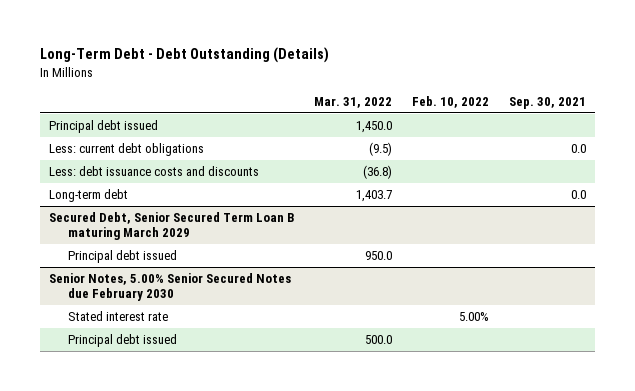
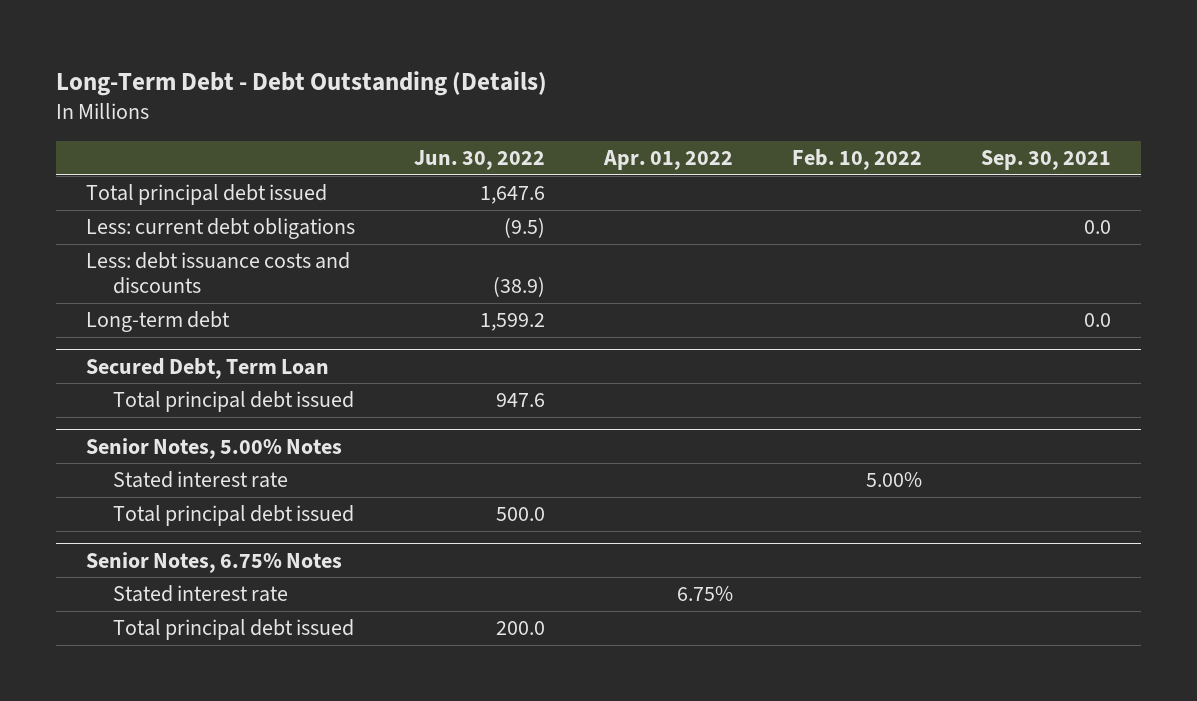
- | Mar. 31, 2022 | Feb. 10, 2022 | Sep. 30, 2021
+ | Jun. 30, 2022 | Apr. 01, 2022 | Feb. 10, 2022 | Sep. 30, 2021
- Principal debt issued | 1,450.0 | |
+ Total principal debt issued | 1,647.6 | | |
- Secured Debt, Senior Secured Term Loan B maturing March 2029
- Principal debt issued | 950.0 | |
- Senior Notes, 5.00% Senior Secured Notes due February 2030
+ Secured Debt, Term Loan
+ Total principal debt issued | 947.6 | | |
+ Senior Notes, 5.00% Notes
- Principal debt issued | 500.0 | |
+ Total principal debt issued | 500.0 | | |
+ Senior Notes, 6.75% Notes
+ Stated interest rate | | 6.75% | |
+ Total principal debt issued | 200.0 | | |

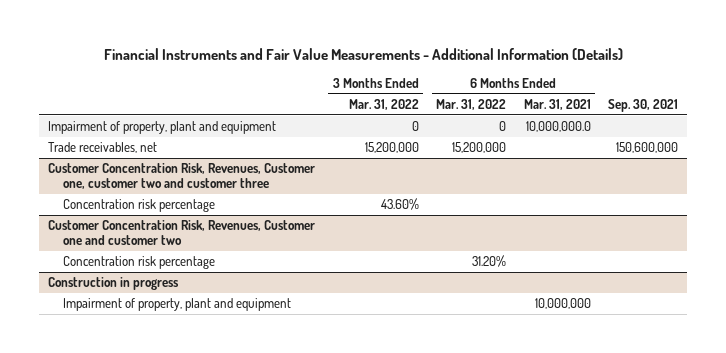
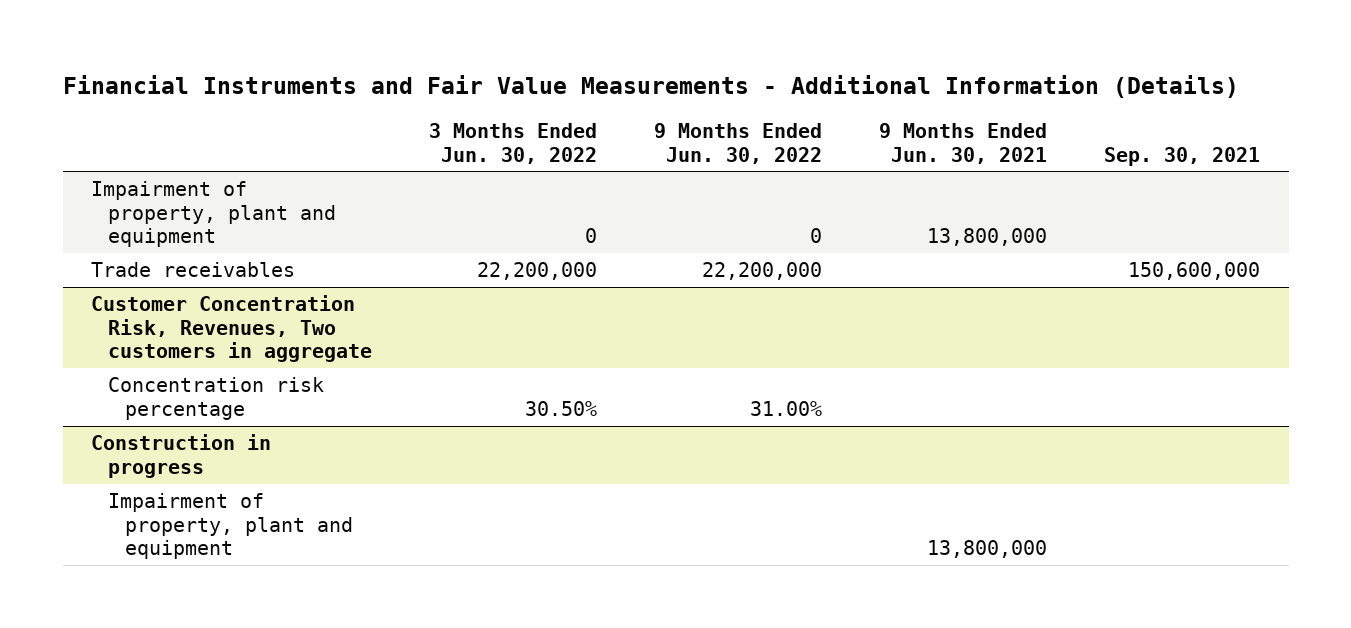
- | 3 Months Ended Mar. 31, 2022 | 6 Months Ended Mar. 31, 2022 | 6 Months Ended Mar. 31, 2021 | Sep. 30, 2021
+ | 3 Months Ended Jun. 30, 2022 | 9 Months Ended Jun. 30, 2022 | 9 Months Ended Jun. 30, 2021 | Sep. 30, 2021
- Trade receivables, net | 15,200,000 | 15,200,000 | | 150,600,000
- Customer Concentration Risk, Revenues, Customer one, customer two and customer three
- Concentration risk percentage | 43.60% | | |
- Customer Concentration Risk, Revenues, Customer one and customer two
+ Trade receivables | 22,200,000 | 22,200,000 | | 150,600,000
+ Customer Concentration Risk, Revenues, Two customers in aggregate

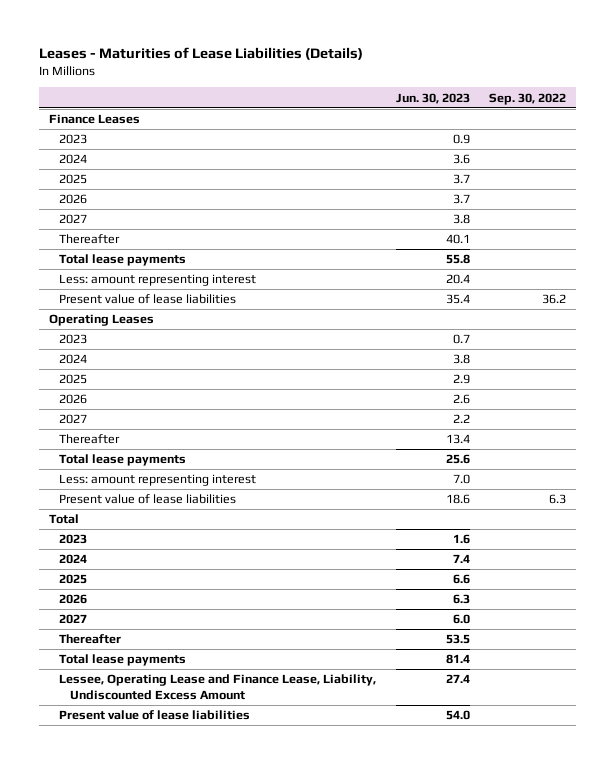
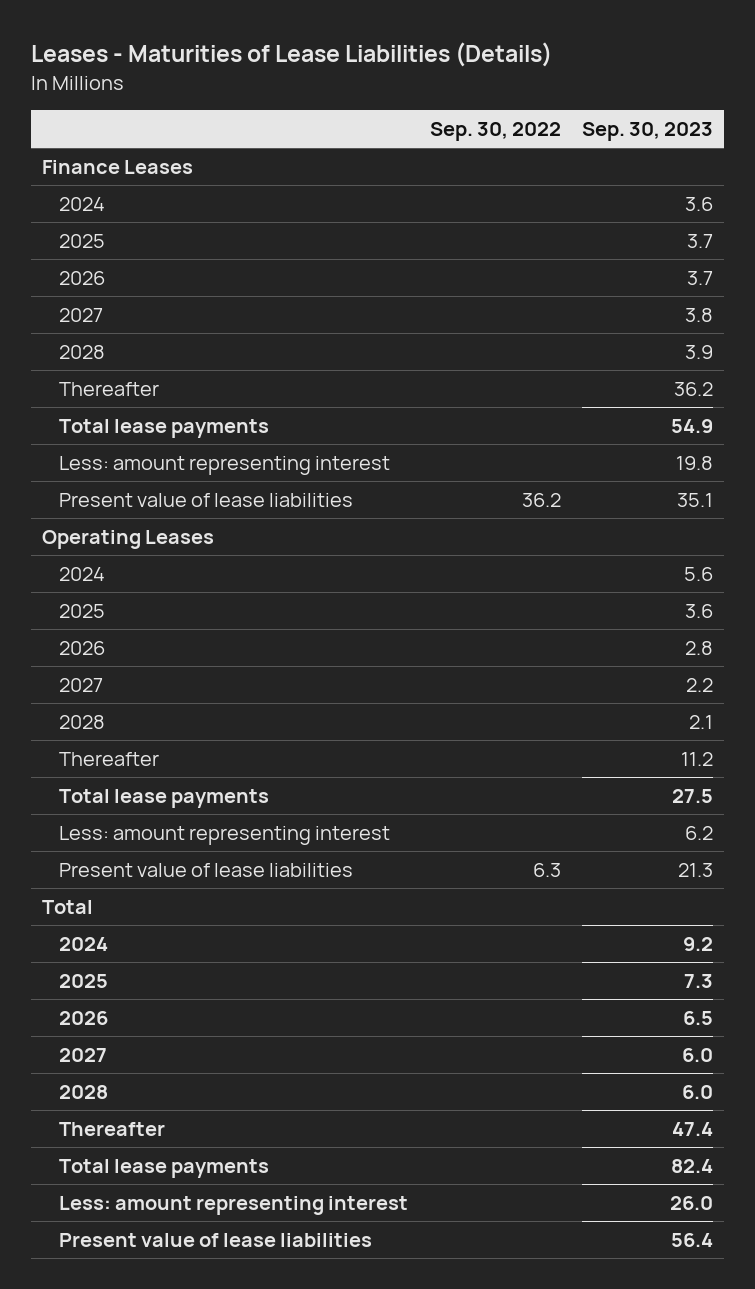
- | Jun. 30, 2023 | Sep. 30, 2022
+ | Sep. 30, 2022 | Sep. 30, 2023
- 2023 | 0.9 |
+ 2028 | | 3.9
- 2023 | 0.7 |
+ 2028 | | 2.1
- 2023 | 1.6 |
+ 2028 | | 6.0
- Lessee, Operating Lease and Finance Lease, Liability, Undiscounted Excess Amount | 27.4 |
+ Less: amount representing interest | | 26.0

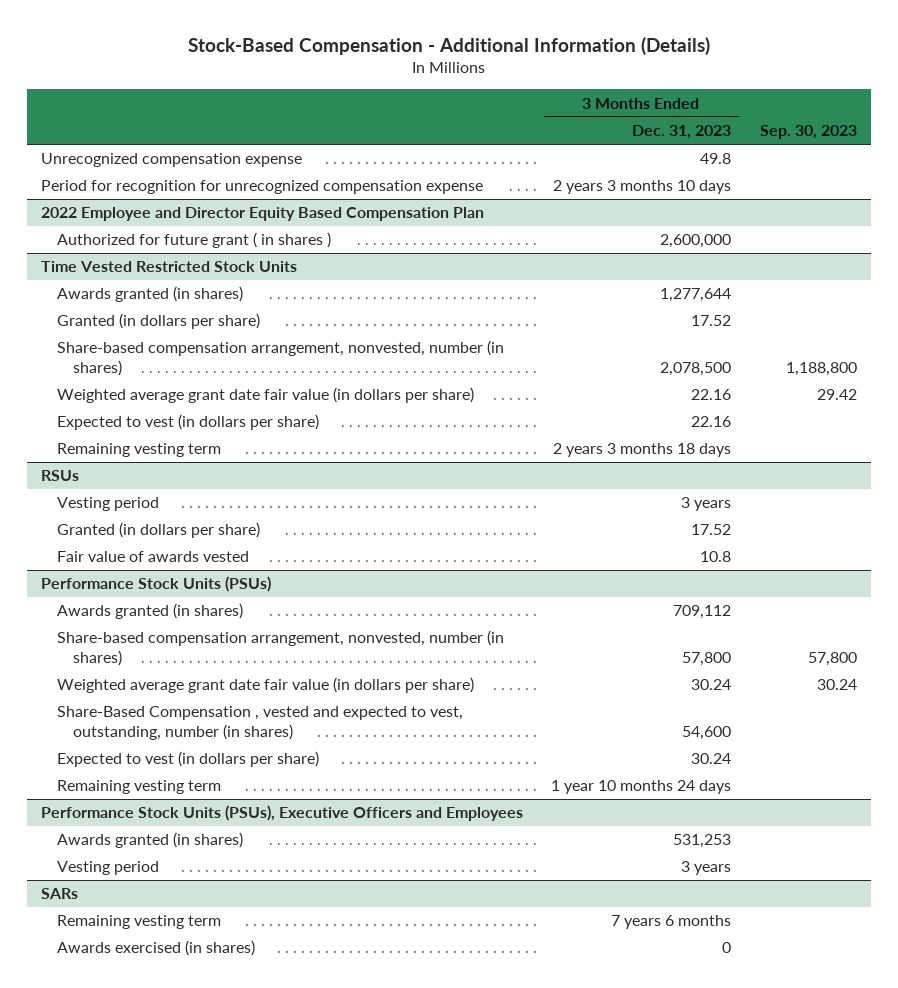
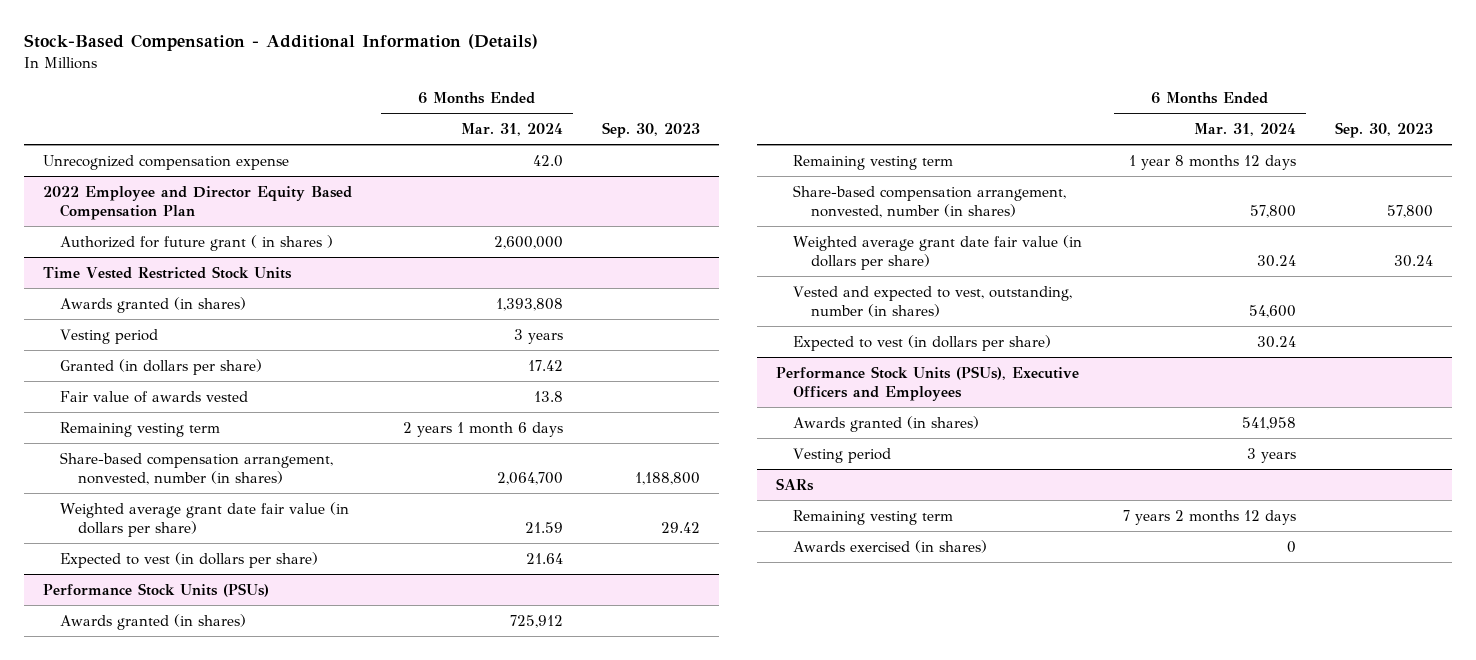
- | 3 Months Ended Dec. 31, 2023 | Sep. 30, 2023
+ | 6 Months Ended Mar. 31, 2024 | Sep. 30, 2023
- Period for recognition for unrecognized compensation expense | 2 years 3 months 10 days |
@ Time Vested Restricted Stock Units
+ Vesting period | 3 years |
+ Fair value of awards vested | 13.8 |
moved up: Remaining vesting term | 2 years 1 month 6 days |
- RSUs
- Vesting period | 3 years |
- Granted (in dollars per share) | 17.52 |
- Fair value of awards vested | 10.8 |
@ Performance Stock Units (PSUs)
moved up: Remaining vesting term | 1 year 8 months 12 days |
- Share-Based Compensation , vested and expected to vest, outstanding, number (in shares) | 54,600 |
+ Vested and expected to vest, outstanding, number (in shares) | 54,600 |

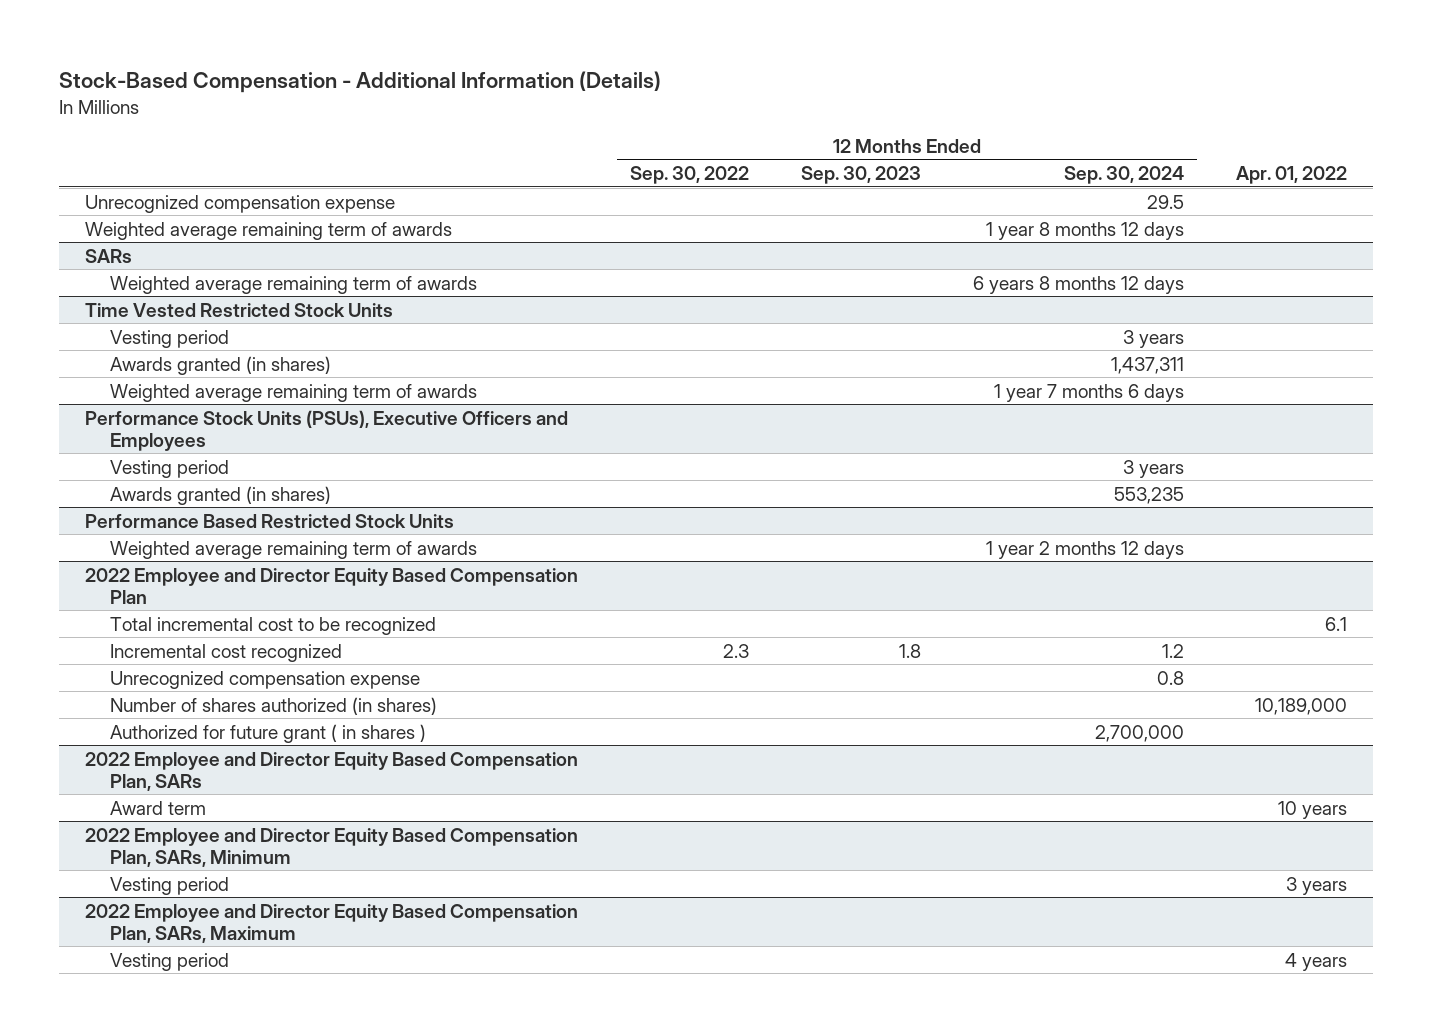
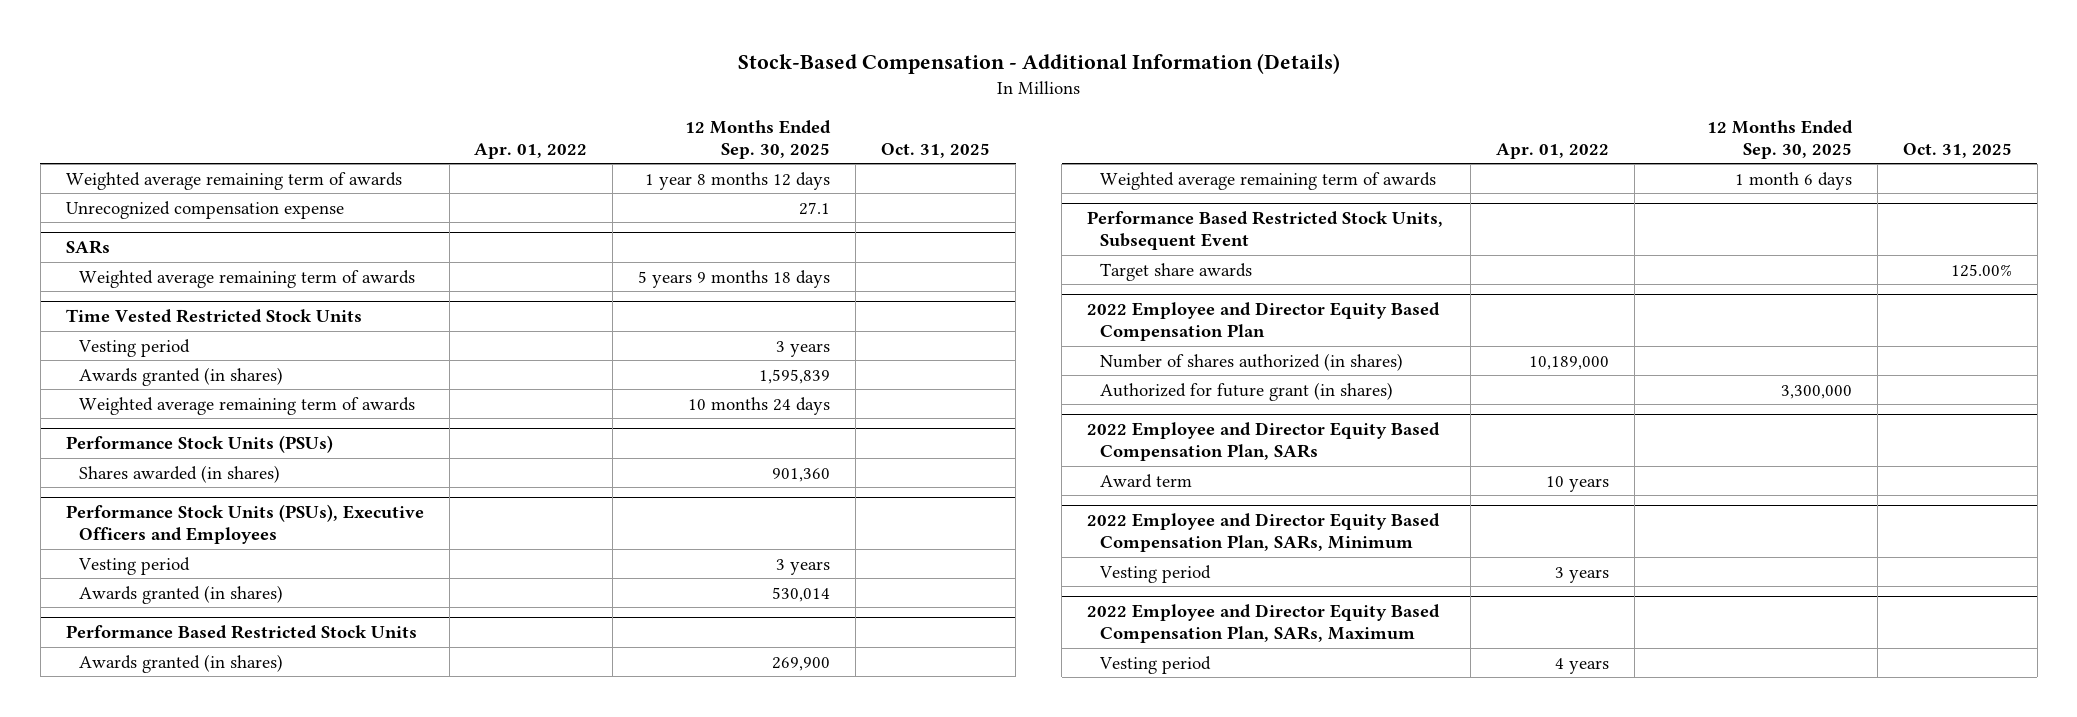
- | 12 Months Ended Sep. 30, 2022 | 12 Months Ended Sep. 30, 2023 | 12 Months Ended Sep. 30, 2024 | Apr. 01, 2022
+ | Apr. 01, 2022 | 12 Months Ended Sep. 30, 2025 | Oct. 31, 2025
moved down: Unrecognized compensation expense | | 27.1 |
+ Performance Stock Units (PSUs)
+ Shares awarded (in shares) | | 901,360 |
@ Performance Based Restricted Stock Units
+ Awards granted (in shares) | | 269,900 |
+ Performance Based Restricted Stock Units, Subsequent Event
+ Target share awards | | | 125.00%
@ 2022 Employee and Director Equity Based Compensation Plan
- Total incremental cost to be recognized | | | | 6.1
- Incremental cost recognized | 2.3 | 1.8 | 1.2 |
- Unrecognized compensation expense | | | 0.8 |
- Authorized for future grant ( in shares ) | | | 2,700,000 |
+ Authorized for future grant (in shares) | | 3,300,000 |

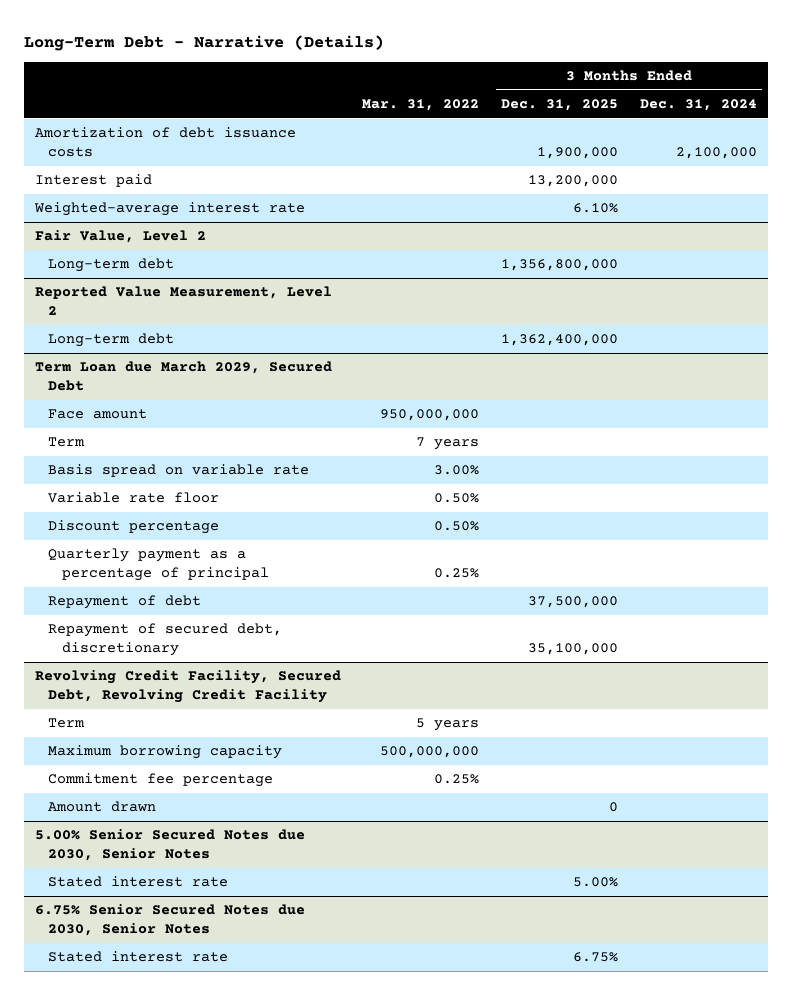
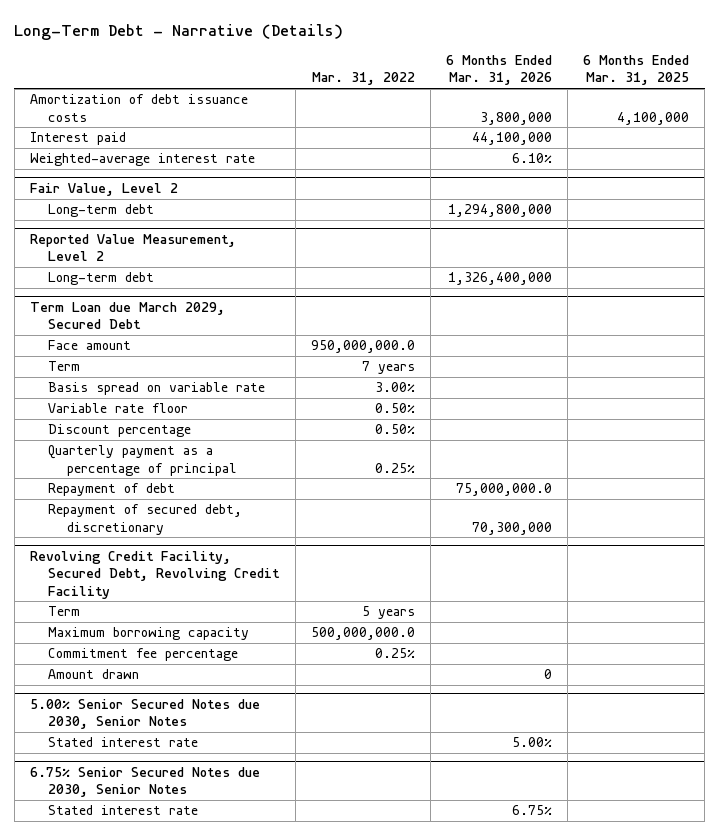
- | Mar. 31, 2022 | 3 Months Ended Dec. 31, 2025 | 3 Months Ended Dec. 31, 2024
+ | Mar. 31, 2022 | 6 Months Ended Mar. 31, 2026 | 6 Months Ended Mar. 31, 2025
@ Term Loan due March 2029, Secured Debt
- Face amount | 950,000,000 | |
+ Face amount | 950,000,000.0 | |
@ Revolving Credit Facility, Secured Debt, Revolving Credit Facility
- Maximum borrowing capacity | 500,000,000 | |
+ Maximum borrowing capacity | 500,000,000.0 | |

